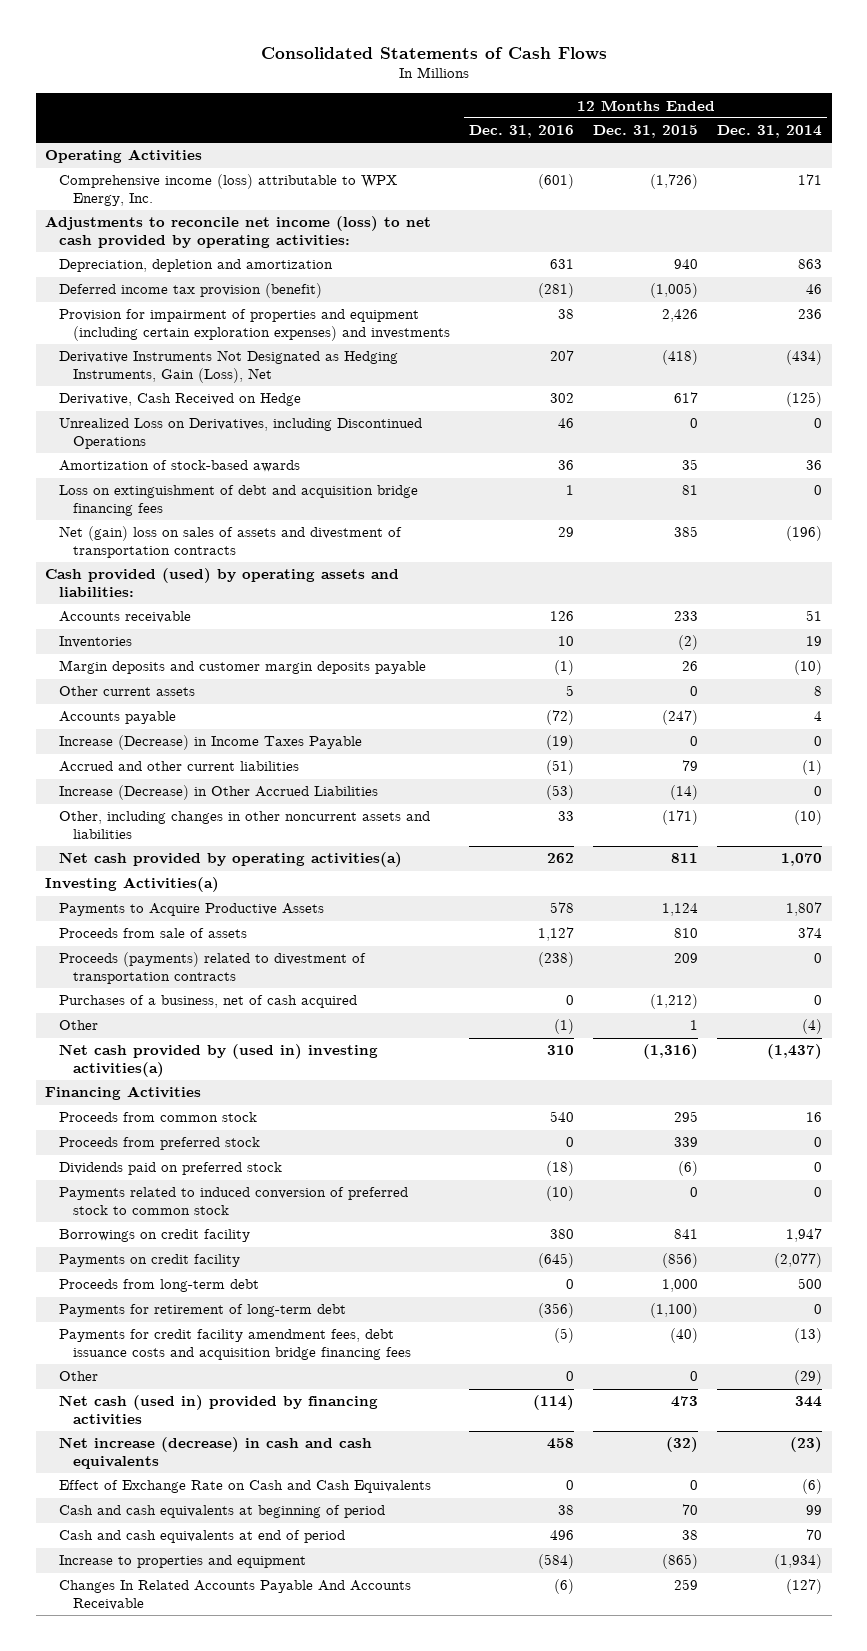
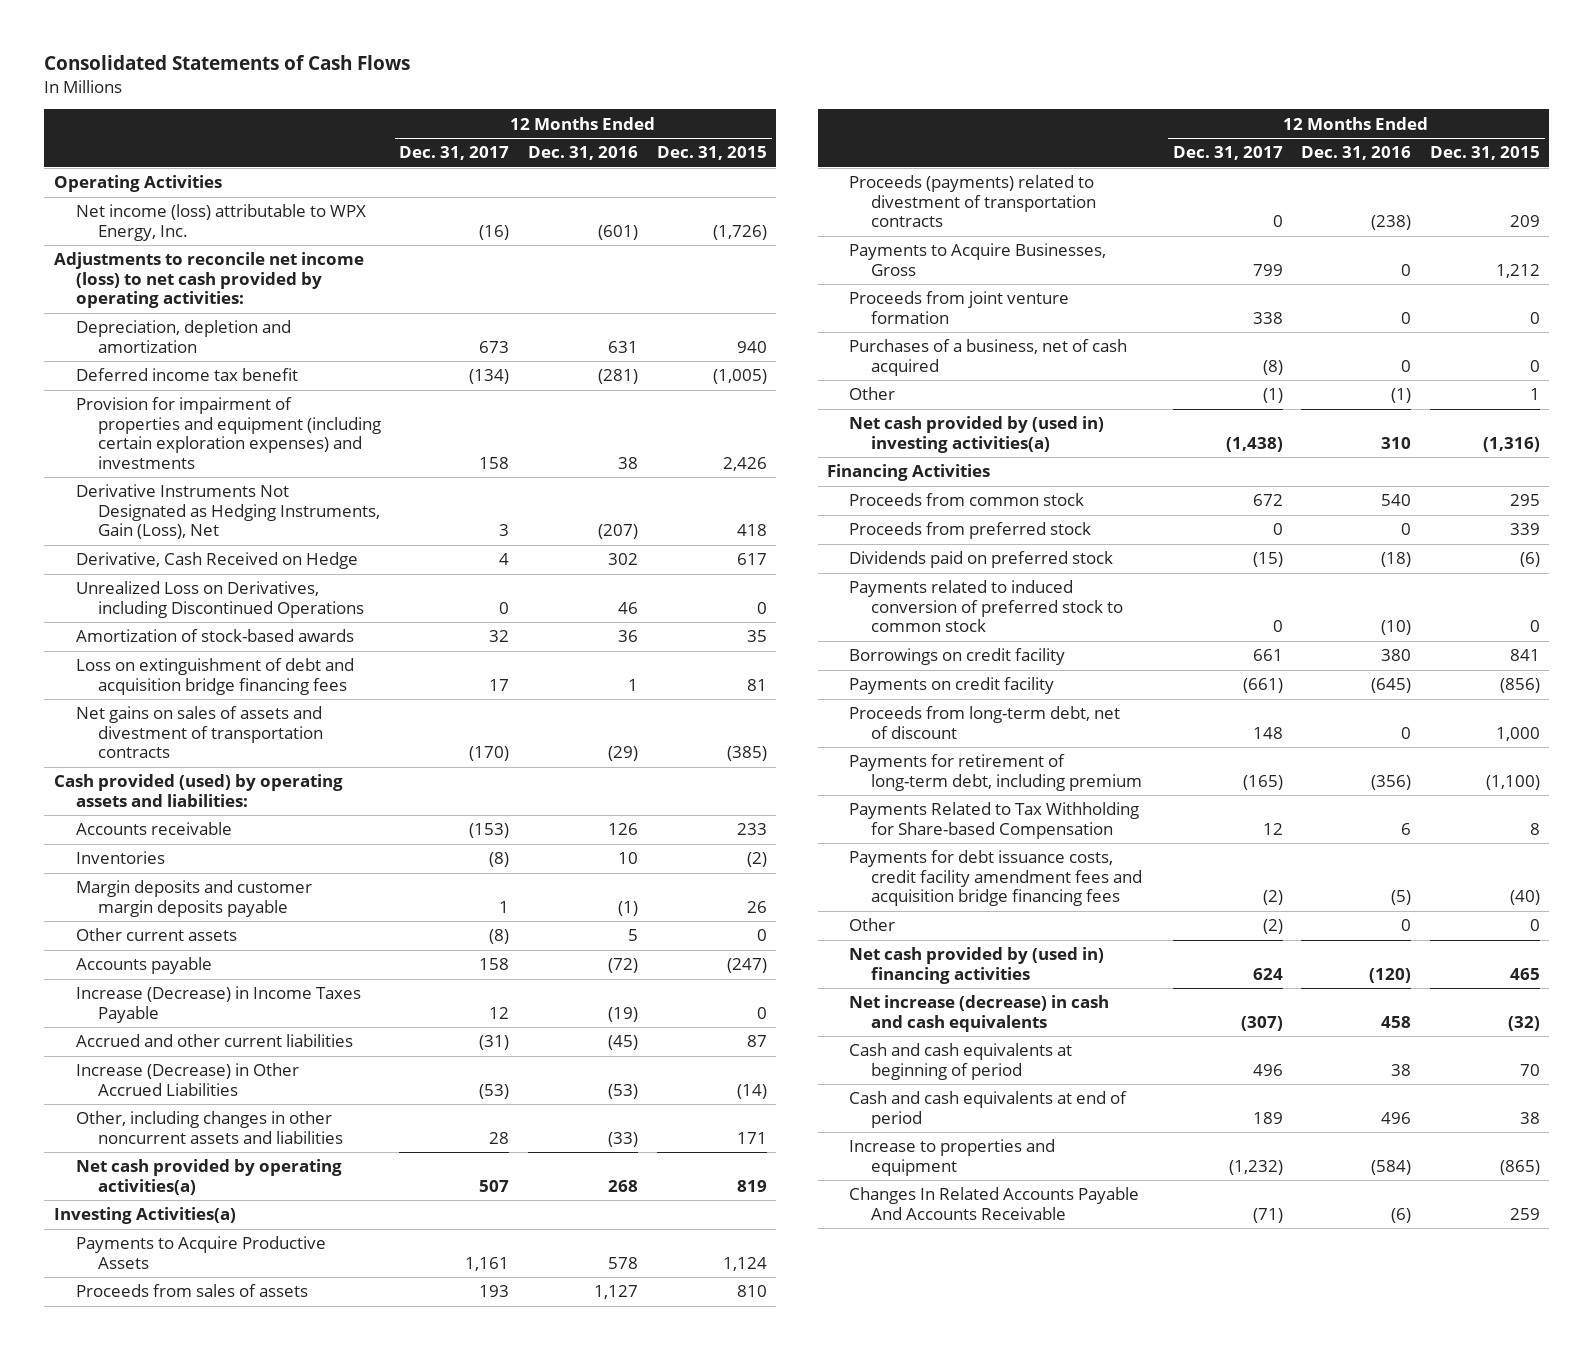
- | 12 Months Ended Dec. 31, 2016 | 12 Months Ended Dec. 31, 2015 | 12 Months Ended Dec. 31, 2014
+ | 12 Months Ended Dec. 31, 2017 | 12 Months Ended Dec. 31, 2016 | 12 Months Ended Dec. 31, 2015
- Comprehensive income (loss) attributable to WPX Energy, Inc. | (601) | (1,726) | 171
+ Net income (loss) attributable to WPX Energy, Inc. | (16) | (601) | (1,726)
- Deferred income tax provision (benefit) | (281) | (1,005) | 46
+ Deferred income tax benefit | (134) | (281) | (1,005)
- Derivative Instruments Not Designated as Hedging Instruments, Gain (Loss), Net | 207 | (418) | (434)
+ Derivative Instruments Not Designated as Hedging Instruments, Gain (Loss), Net | 3 | (207) | 418
- Net (gain) loss on sales of assets and divestment of transportation contracts | 29 | 385 | (196)
+ Net gains on sales of assets and divestment of transportation contracts | (170) | (29) | (385)
- Accrued and other current liabilities | (51) | 79 | (1)
+ Accrued and other current liabilities | (31) | (45) | 87
- Other, including changes in other noncurrent assets and liabilities | 33 | (171) | (10)
- Net cash provided by operating activities(a) | 262 | 811 | 1,070
+ Other, including changes in other noncurrent assets and liabilities | 28 | (33) | 171
+ Net cash provided by operating activities(a) | 507 | 268 | 819
- Proceeds from sale of assets | 1,127 | 810 | 374
+ Proceeds from sales of assets | 193 | 1,127 | 810
- Purchases of a business, net of cash acquired | 0 | (1,212) | 0
+ Payments to Acquire Businesses, Gross | 799 | 0 | 1,212
+ Proceeds from joint venture formation | 338 | 0 | 0
+ Purchases of a business, net of cash acquired | (8) | 0 | 0
- Proceeds from long-term debt | 0 | 1,000 | 500
- Payments for retirement of long-term debt | (356) | (1,100) | 0
- Payments for credit facility amendment fees, debt issuance costs and acquisition bridge financing fees | (5) | (40) | (13)
+ Proceeds from long-term debt, net of discount | 148 | 0 | 1,000
+ Payments for retirement of long-term debt, including premium | (165) | (356) | (1,100)
+ Payments Related to Tax Withholding for Share-based Compensation | 12 | 6 | 8
+ Payments for debt issuance costs, credit facility amendment fees and acquisition bridge financing fees | (2) | (5) | (40)
- Net cash (used in) provided by financing activities | (114) | 473 | 344
+ Net cash provided by (used in) financing activities | 624 | (120) | 465
- Effect of Exchange Rate on Cash and Cash Equivalents | 0 | 0 | (6)

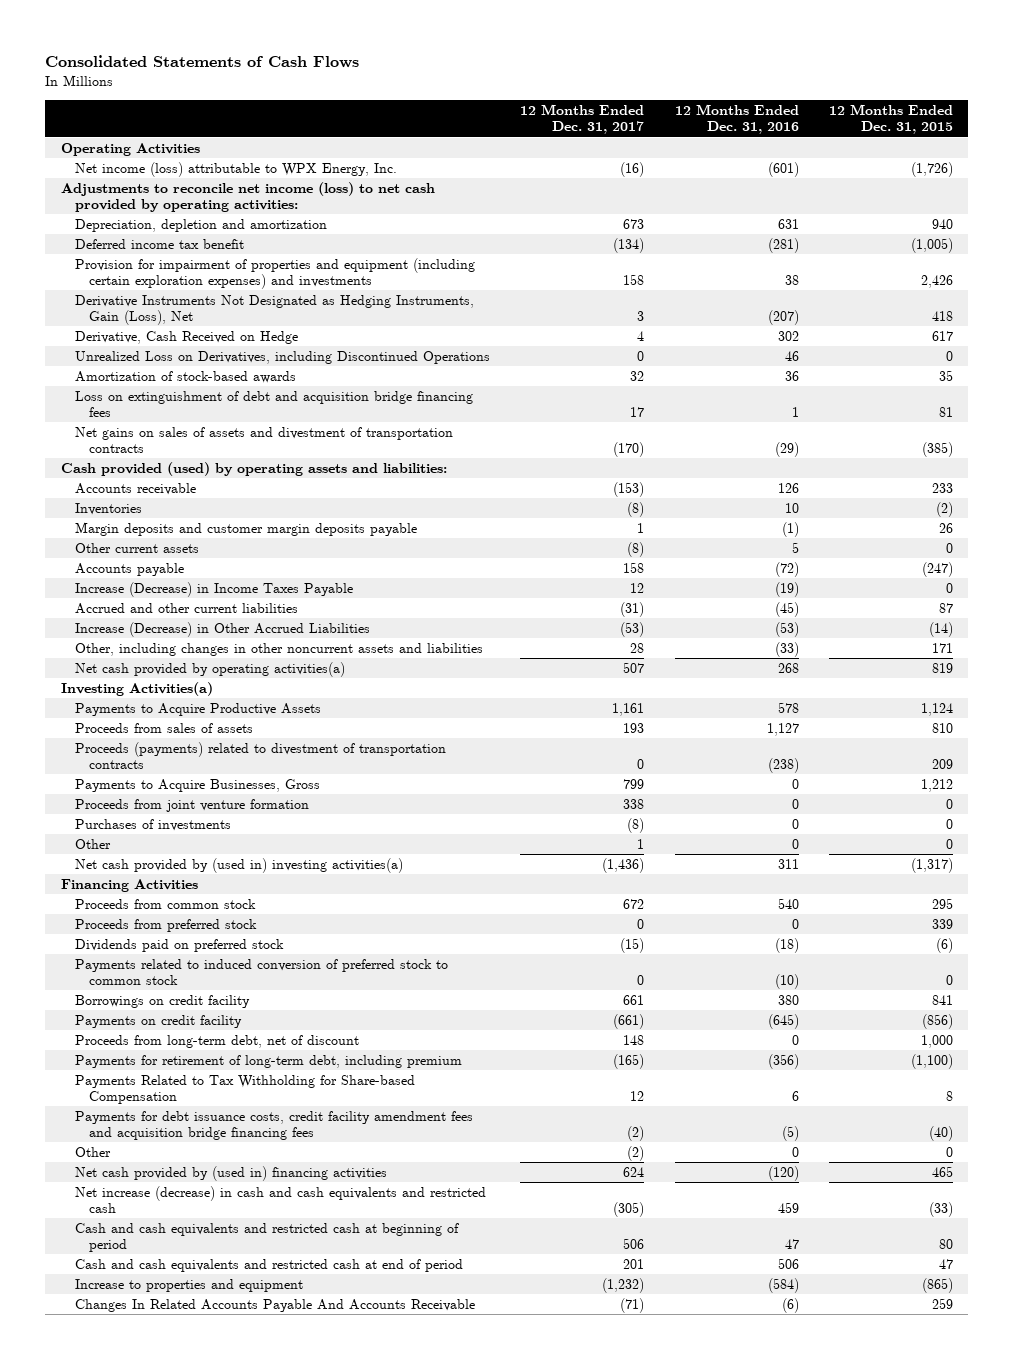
- Purchases of a business, net of cash acquired | (8) | 0 | 0
- Other | (1) | (1) | 1
- Net cash provided by (used in) investing activities(a) | (1,438) | 310 | (1,316)
+ Purchases of investments | (8) | 0 | 0
+ Other | 1 | 0 | 0
+ Net cash provided by (used in) investing activities(a) | (1,436) | 311 | (1,317)
- Net increase (decrease) in cash and cash equivalents | (307) | 458 | (32)
- Cash and cash equivalents at beginning of period | 496 | 38 | 70
- Cash and cash equivalents at end of period | 189 | 496 | 38
+ Net increase (decrease) in cash and cash equivalents and restricted cash | (305) | 459 | (33)
+ Cash and cash equivalents and restricted cash at beginning of period | 506 | 47 | 80
+ Cash and cash equivalents and restricted cash at end of period | 201 | 506 | 47

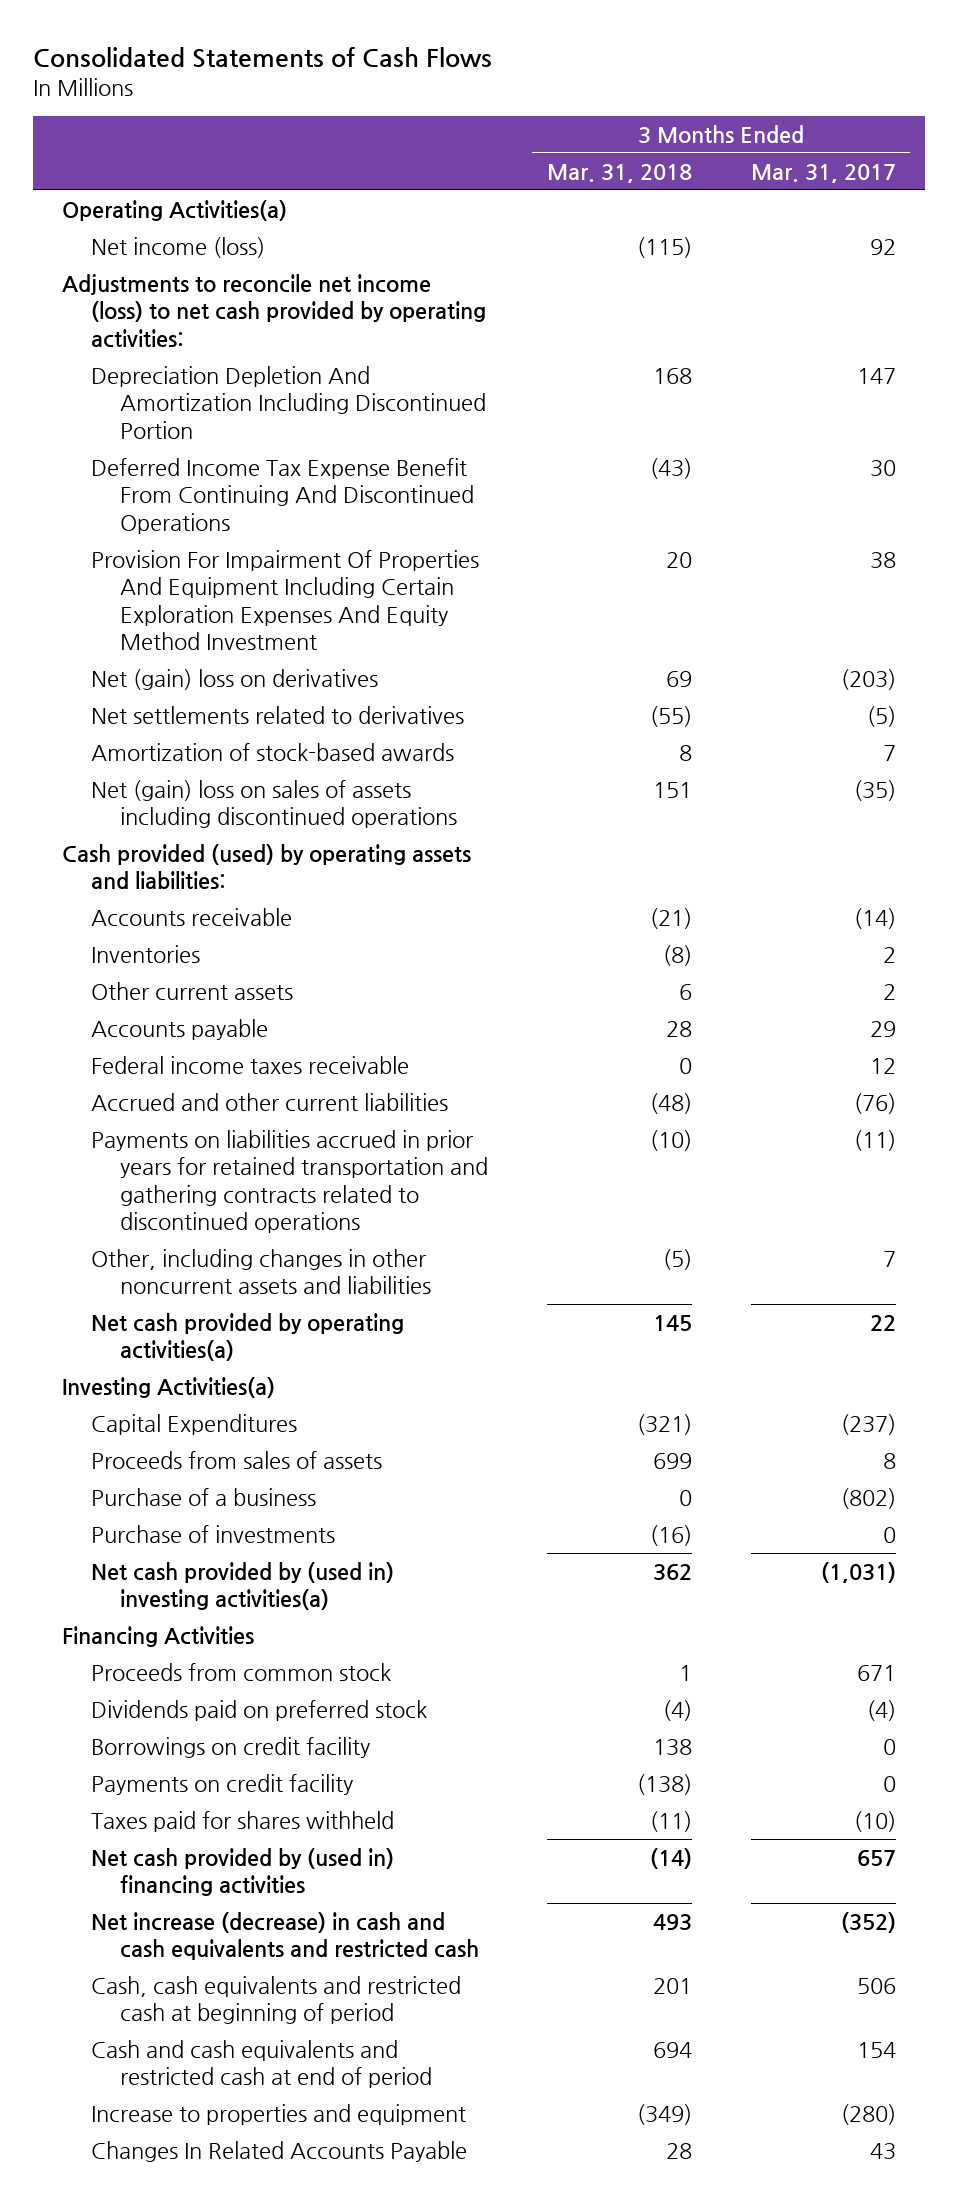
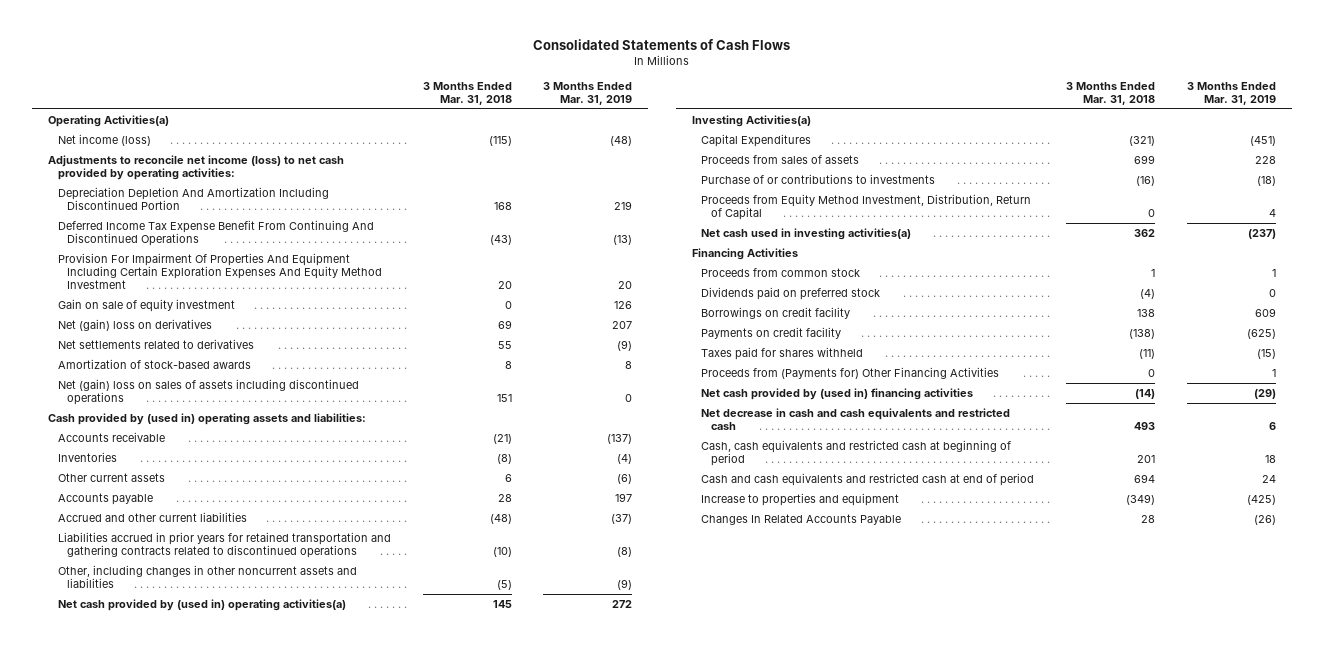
- | 3 Months Ended Mar. 31, 2018 | 3 Months Ended Mar. 31, 2017
+ | 3 Months Ended Mar. 31, 2018 | 3 Months Ended Mar. 31, 2019
+ Gain on sale of equity investment | 0 | 126
- Net settlements related to derivatives | (55) | (5)
+ Net settlements related to derivatives | 55 | (9)
- Cash provided (used) by operating assets and liabilities:
+ Cash provided by (used in) operating assets and liabilities:
- Federal income taxes receivable | 0 | 12
- Payments on liabilities accrued in prior years for retained transportation and gathering contracts related to discontinued operations | (10) | (11)
+ Liabilities accrued in prior years for retained transportation and gathering contracts related to discontinued operations | (10) | (8)
- Net cash provided by operating activities(a) | 145 | 22
+ Net cash provided by (used in) operating activities(a) | 145 | 272
- Purchase of a business | 0 | (802)
- Purchase of investments | (16) | 0
- Net cash provided by (used in) investing activities(a) | 362 | (1,031)
+ Purchase of or contributions to investments | (16) | (18)
+ Proceeds from Equity Method Investment, Distribution, Return of Capital | 0 | 4
+ Net cash used in investing activities(a) | 362 | (237)
+ Proceeds from (Payments for) Other Financing Activities | 0 | 1
- Net increase (decrease) in cash and cash equivalents and restricted cash | 493 | (352)
+ Net decrease in cash and cash equivalents and restricted cash | 493 | 6

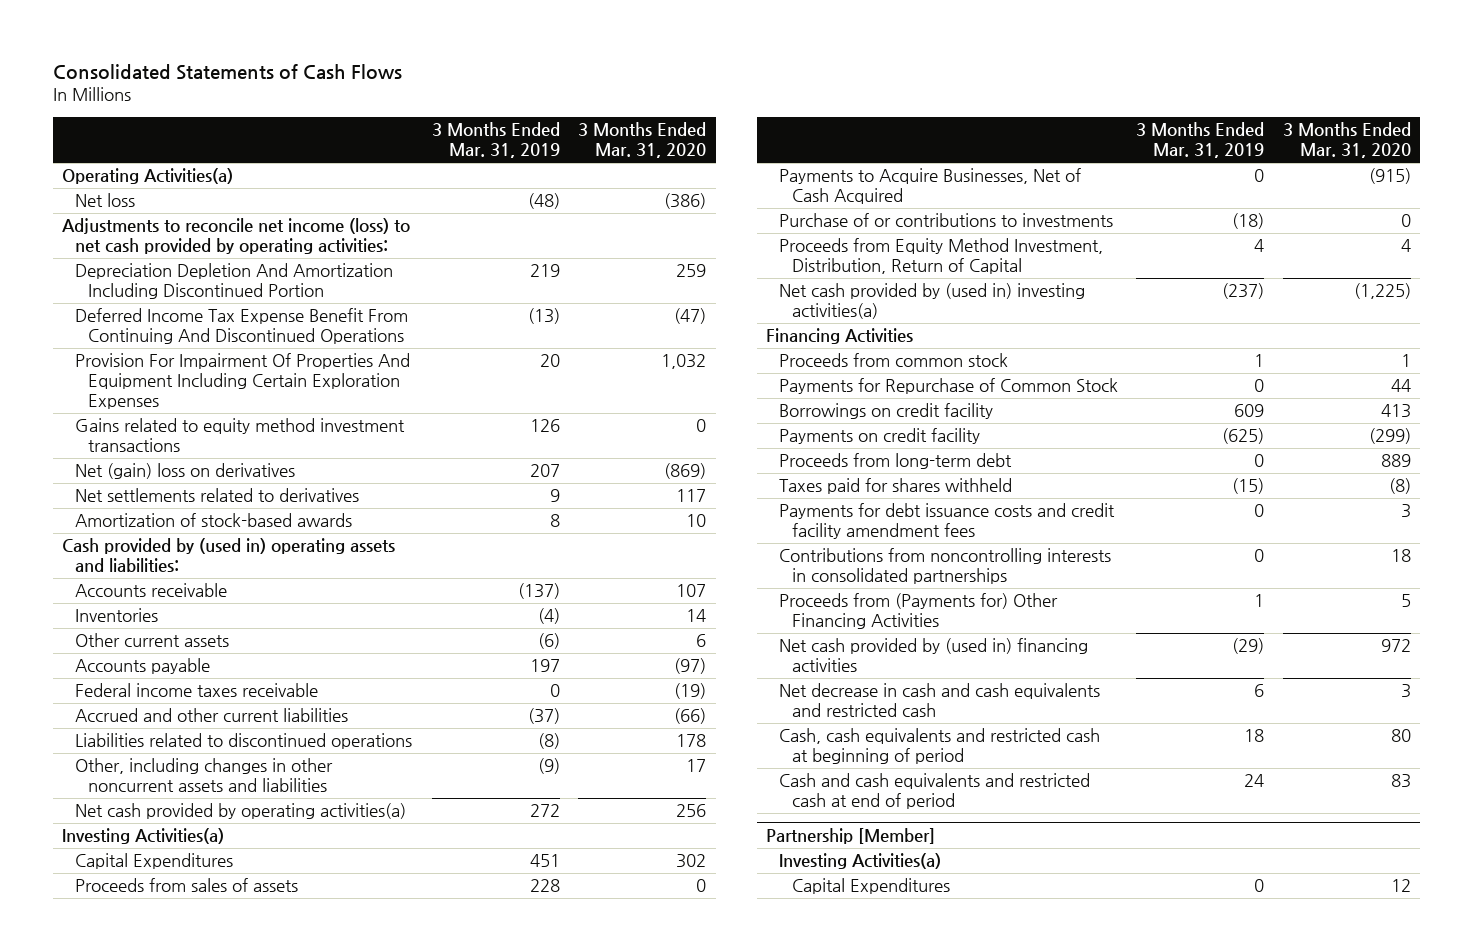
- | 3 Months Ended Mar. 31, 2018 | 3 Months Ended Mar. 31, 2019
+ | 3 Months Ended Mar. 31, 2019 | 3 Months Ended Mar. 31, 2020
- Net income (loss) | (115) | (48)
+ Net loss | (48) | (386)
- Provision For Impairment Of Properties And Equipment Including Certain Exploration Expenses And Equity Method Investment | 20 | 20
- Gain on sale of equity investment | 0 | 126
+ Provision For Impairment Of Properties And Equipment Including Certain Exploration Expenses | 20 | 1,032
+ Gains related to equity method investment transactions | 126 | 0
- Net settlements related to derivatives | 55 | (9)
+ Net settlements related to derivatives | 9 | 117
- Net (gain) loss on sales of assets including discontinued operations | 151 | 0
+ Federal income taxes receivable | 0 | (19)
- Liabilities accrued in prior years for retained transportation and gathering contracts related to discontinued operations | (10) | (8)
+ Liabilities related to discontinued operations | (8) | 178
- Net cash provided by (used in) operating activities(a) | 145 | 272
+ Net cash provided by operating activities(a) | 272 | 256
- Capital Expenditures | (321) | (451)
+ Capital Expenditures | 451 | 302
+ Payments to Acquire Businesses, Net of Cash Acquired | 0 | (915)
- Net cash used in investing activities(a) | 362 | (237)
+ Net cash provided by (used in) investing activities(a) | (237) | (1,225)
- Dividends paid on preferred stock | (4) | 0
+ Payments for Repurchase of Common Stock | 0 | 44
+ Proceeds from long-term debt | 0 | 889
+ Payments for debt issuance costs and credit facility amendment fees | 0 | 3
+ Contributions from noncontrolling interests in consolidated partnerships | 0 | 18
- Increase to properties and equipment | (349) | (425)
- Changes In Related Accounts Payable | 28 | (26)
+ Partnership [Member]
+ Investing Activities(a)
+ Capital Expenditures | 0 | 12

